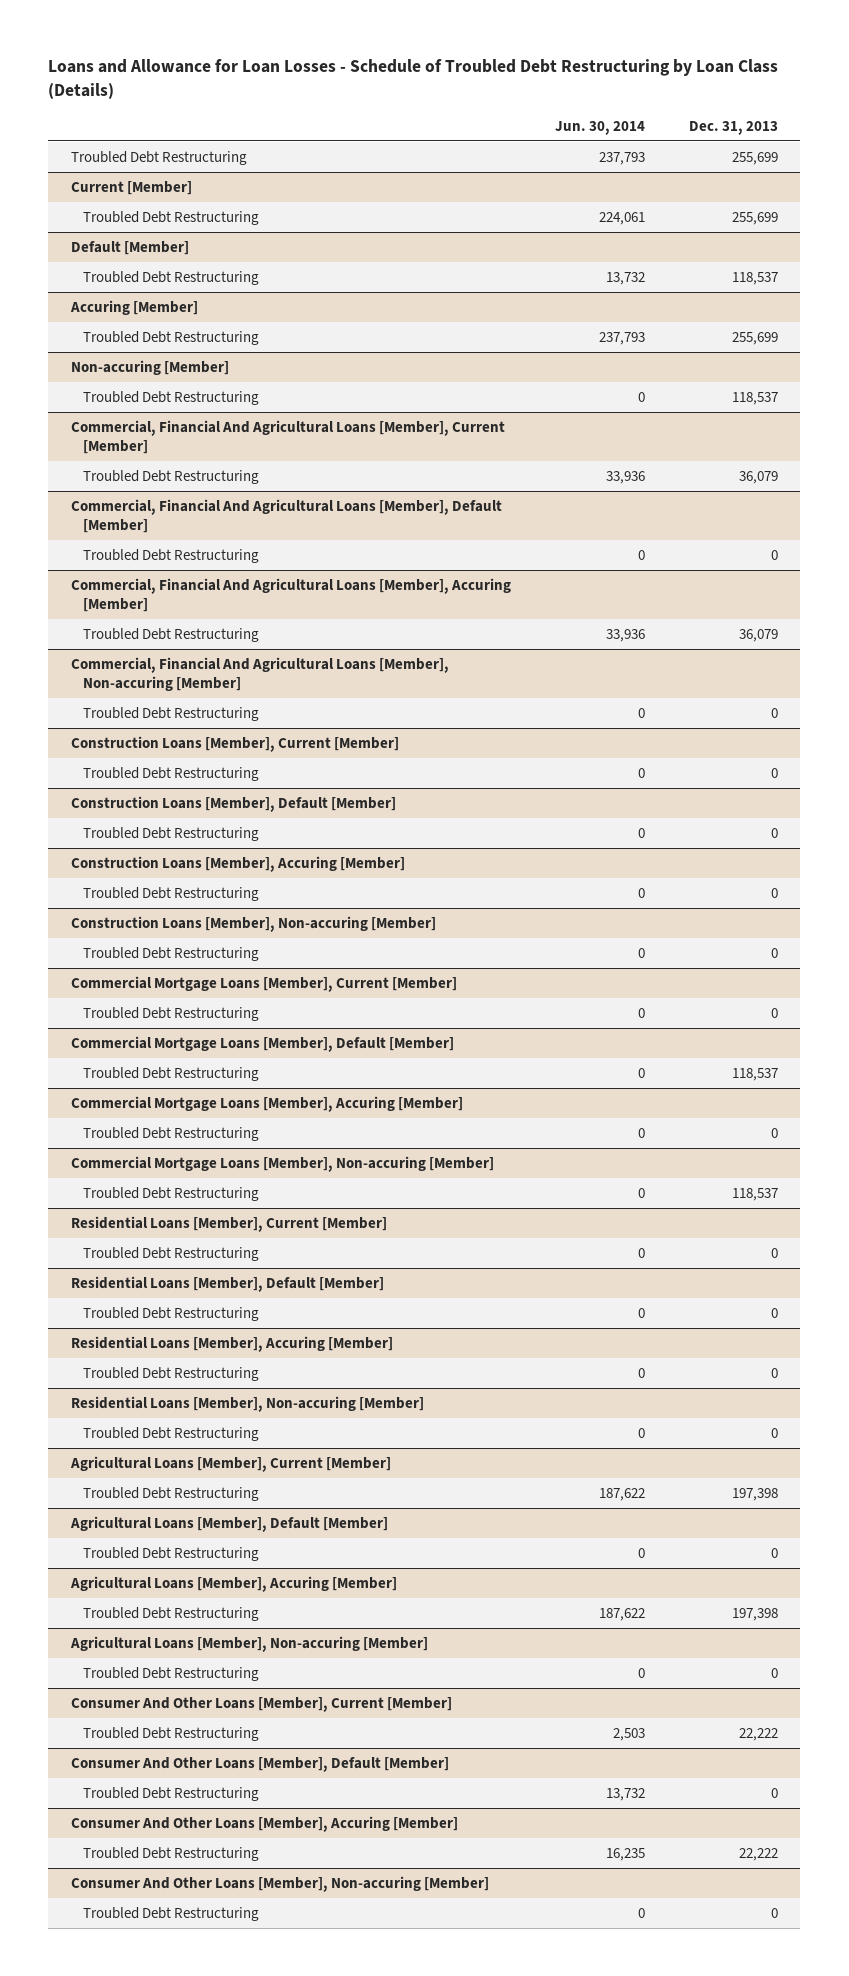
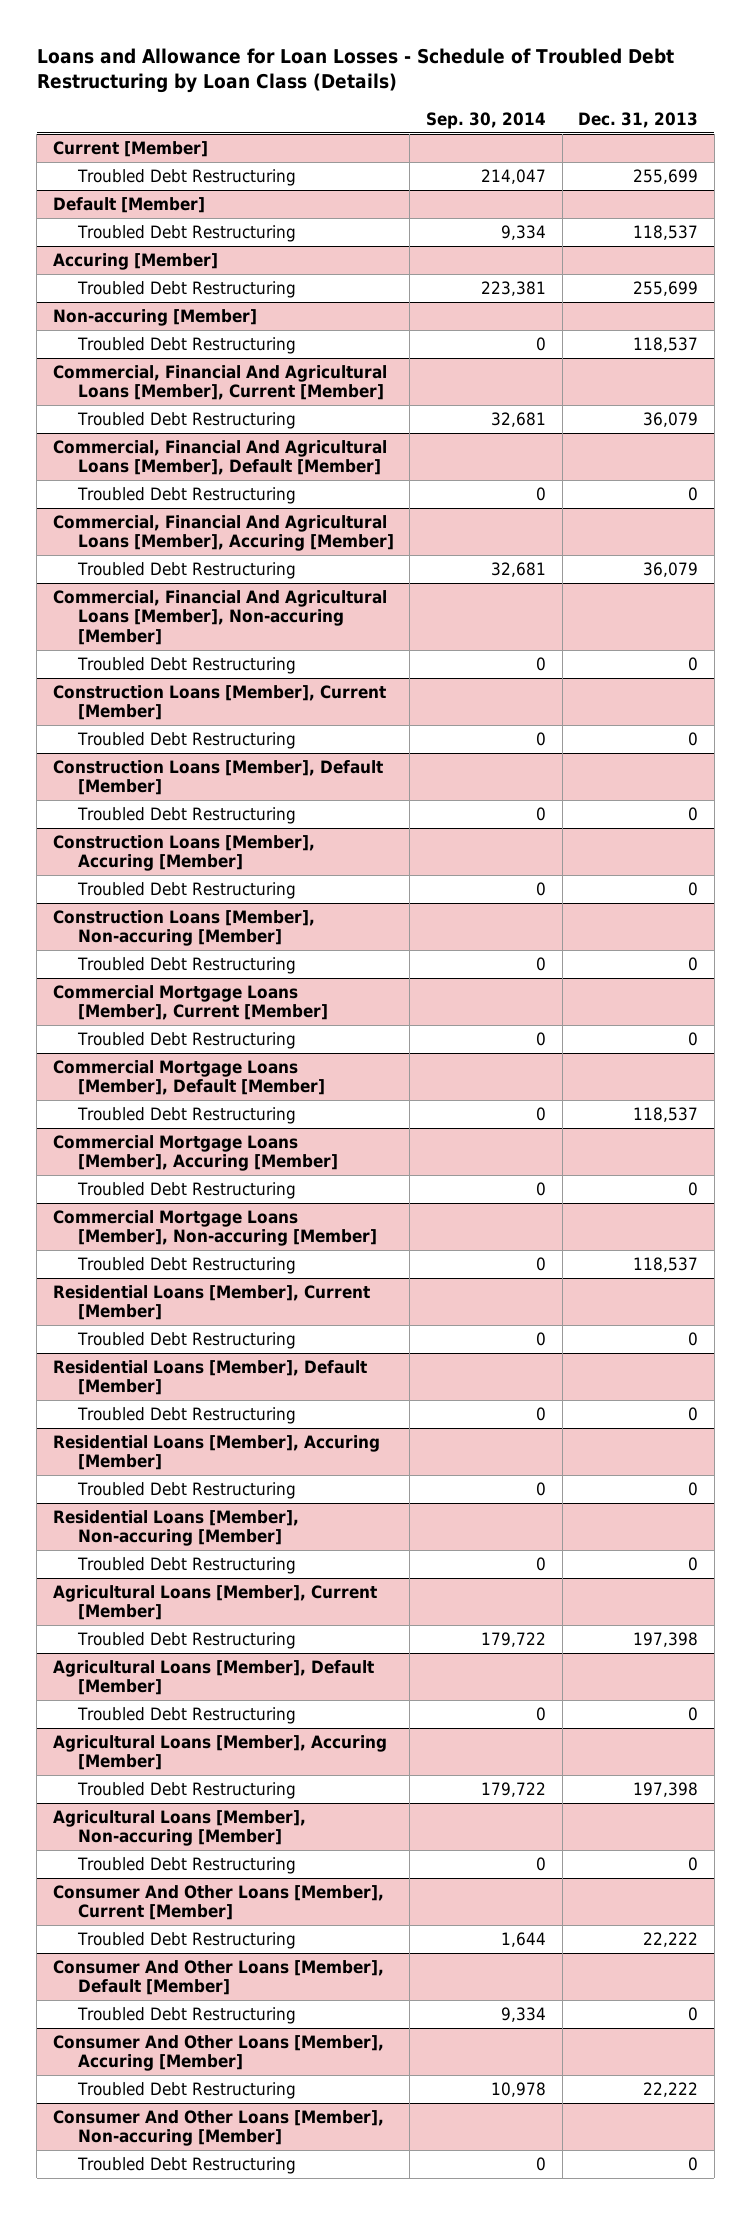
- | Jun. 30, 2014 | Dec. 31, 2013
+ | Sep. 30, 2014 | Dec. 31, 2013
- Troubled Debt Restructuring | 237,793 | 255,699

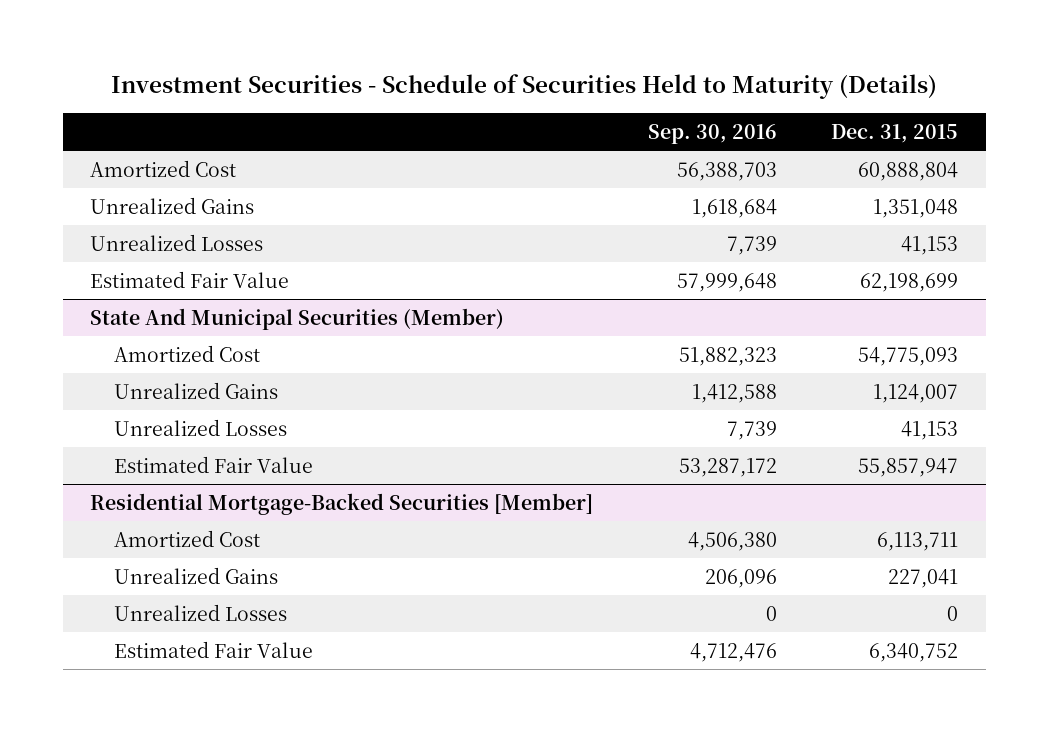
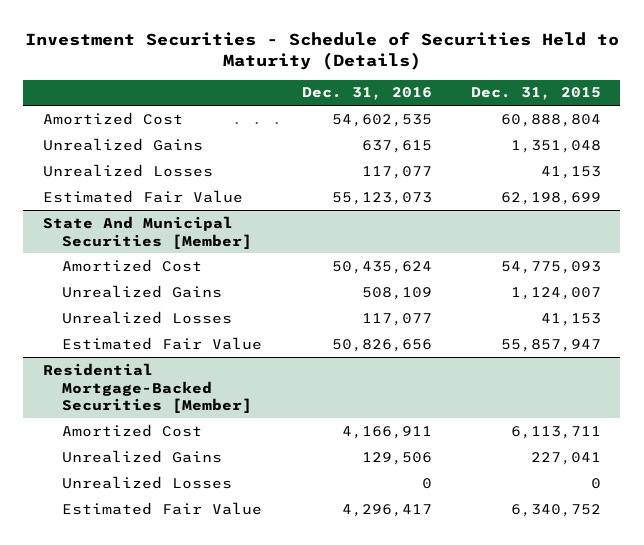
- | Sep. 30, 2016 | Dec. 31, 2015
+ | Dec. 31, 2016 | Dec. 31, 2015
- State And Municipal Securities (Member)
+ State And Municipal Securities [Member]

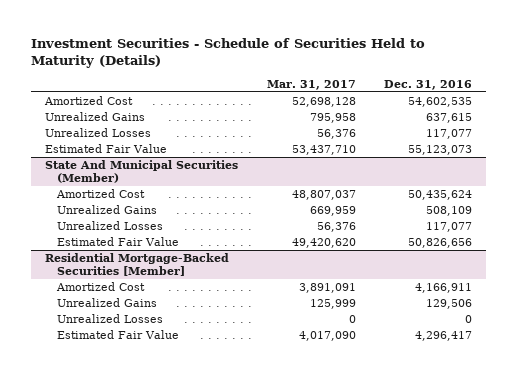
- | Dec. 31, 2016 | Dec. 31, 2015
+ | Mar. 31, 2017 | Dec. 31, 2016
- State And Municipal Securities [Member]
+ State And Municipal Securities (Member)

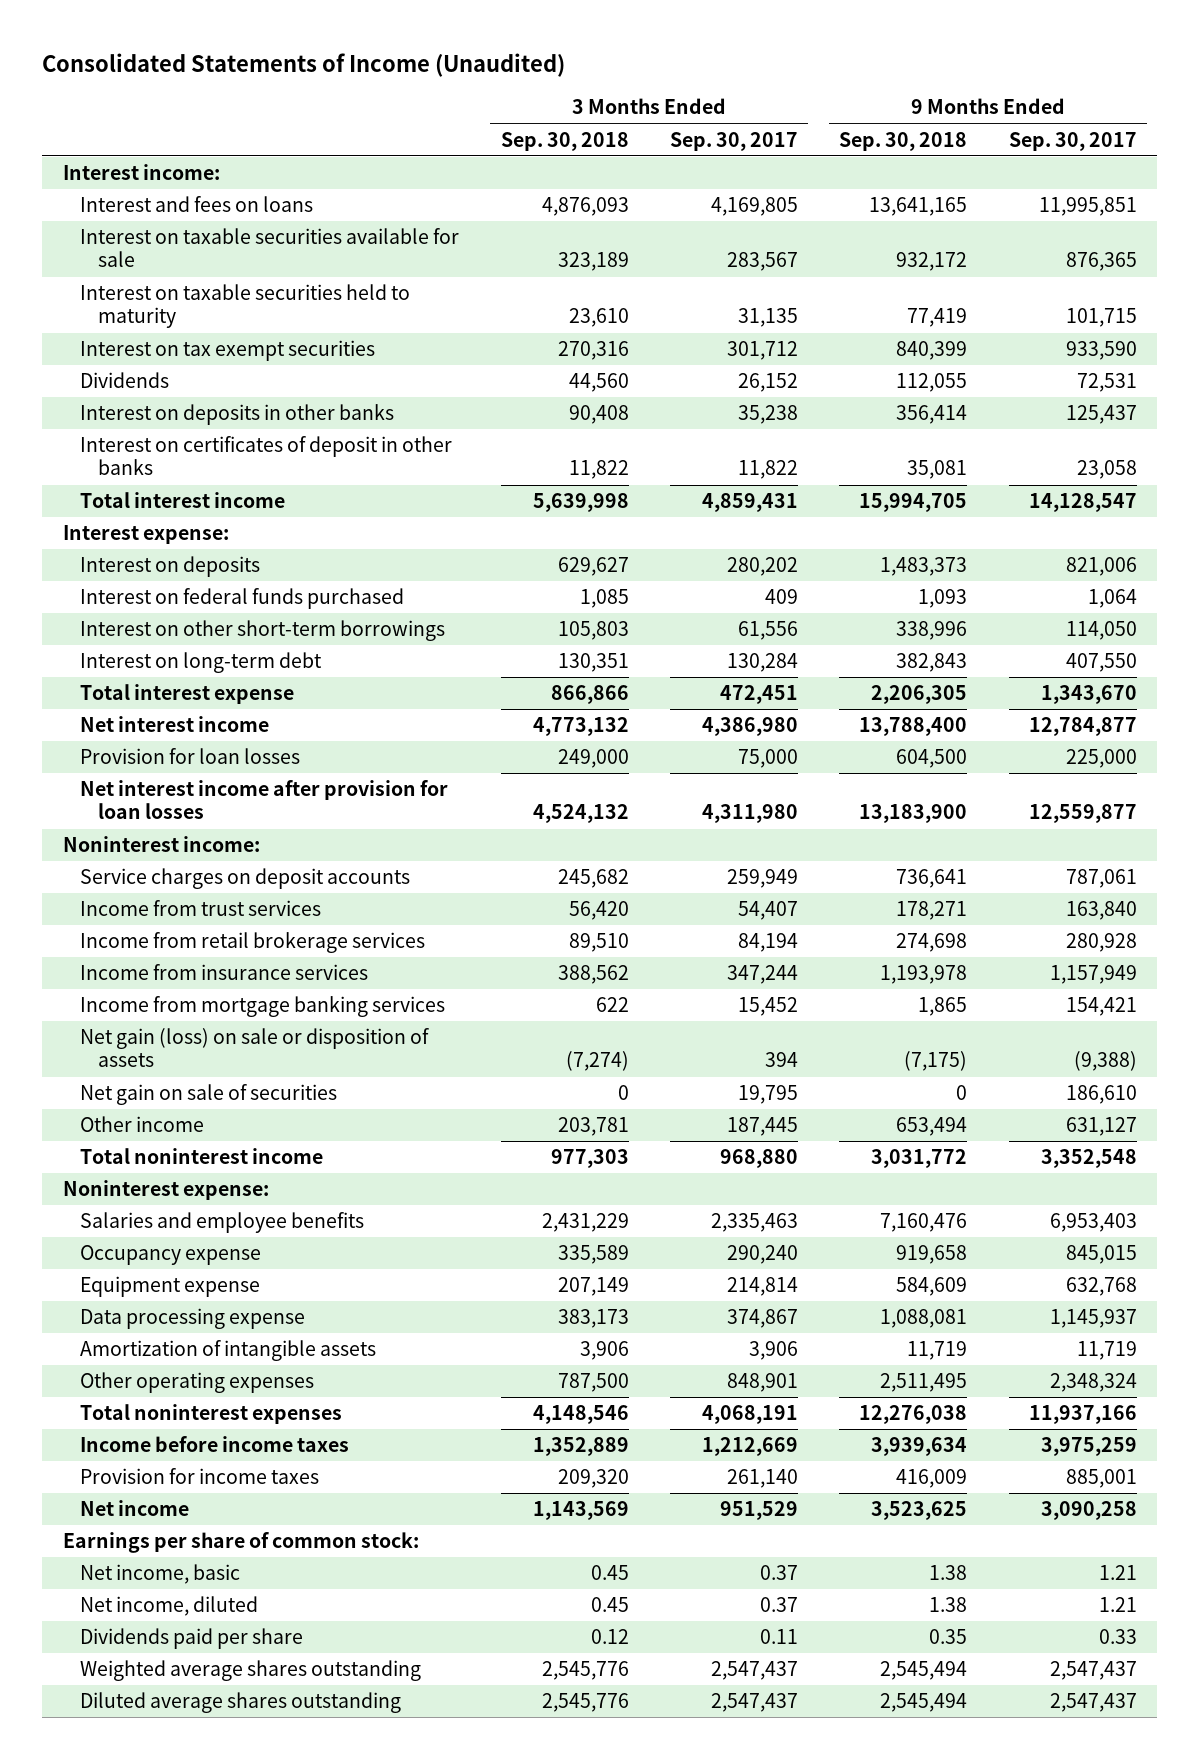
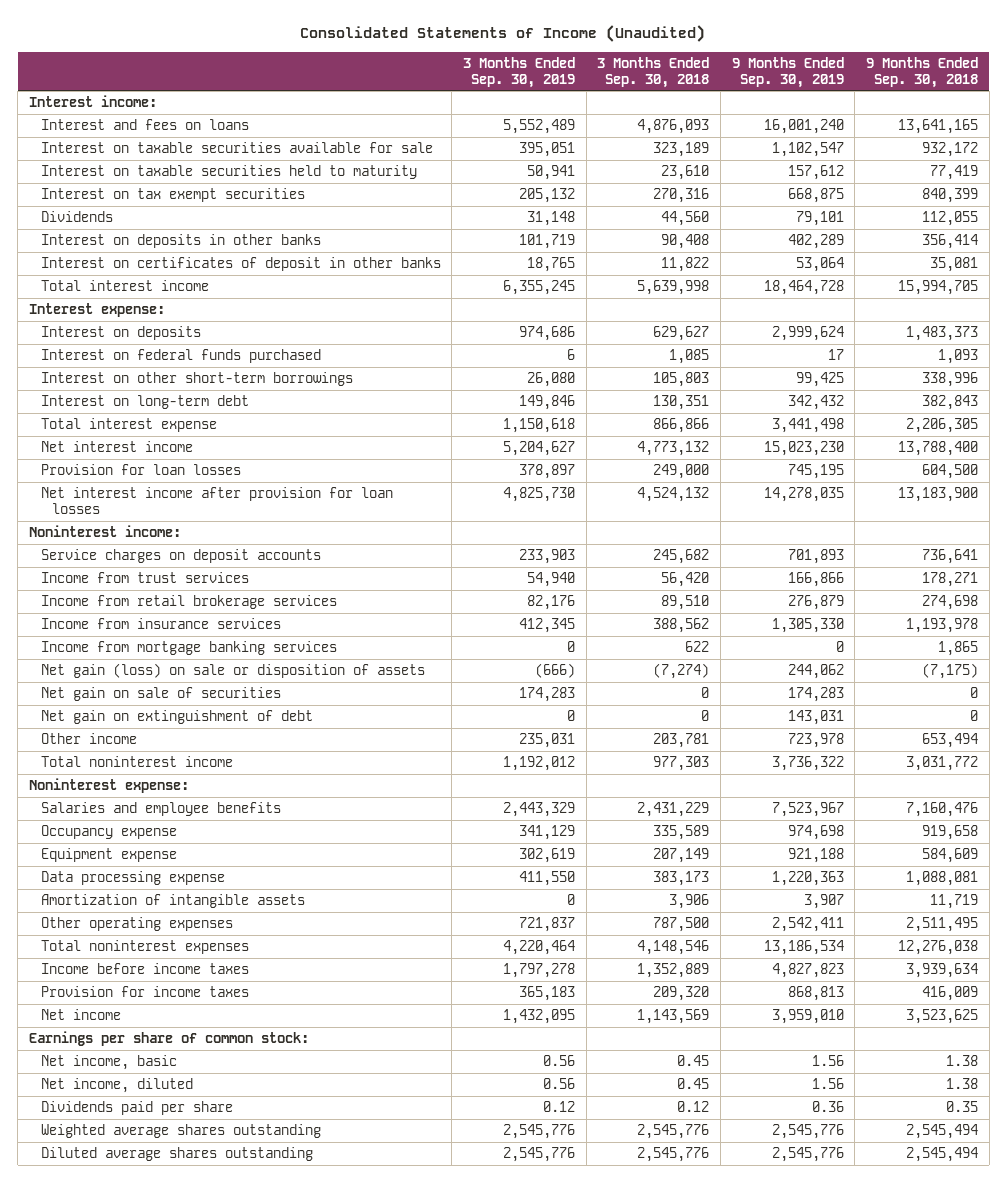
- | 3 Months Ended Sep. 30, 2018 | 3 Months Ended Sep. 30, 2017 | 9 Months Ended Sep. 30, 2018 | 9 Months Ended Sep. 30, 2017
+ | 3 Months Ended Sep. 30, 2019 | 3 Months Ended Sep. 30, 2018 | 9 Months Ended Sep. 30, 2019 | 9 Months Ended Sep. 30, 2018
+ Net gain on extinguishment of debt | 0 | 0 | 143,031 | 0

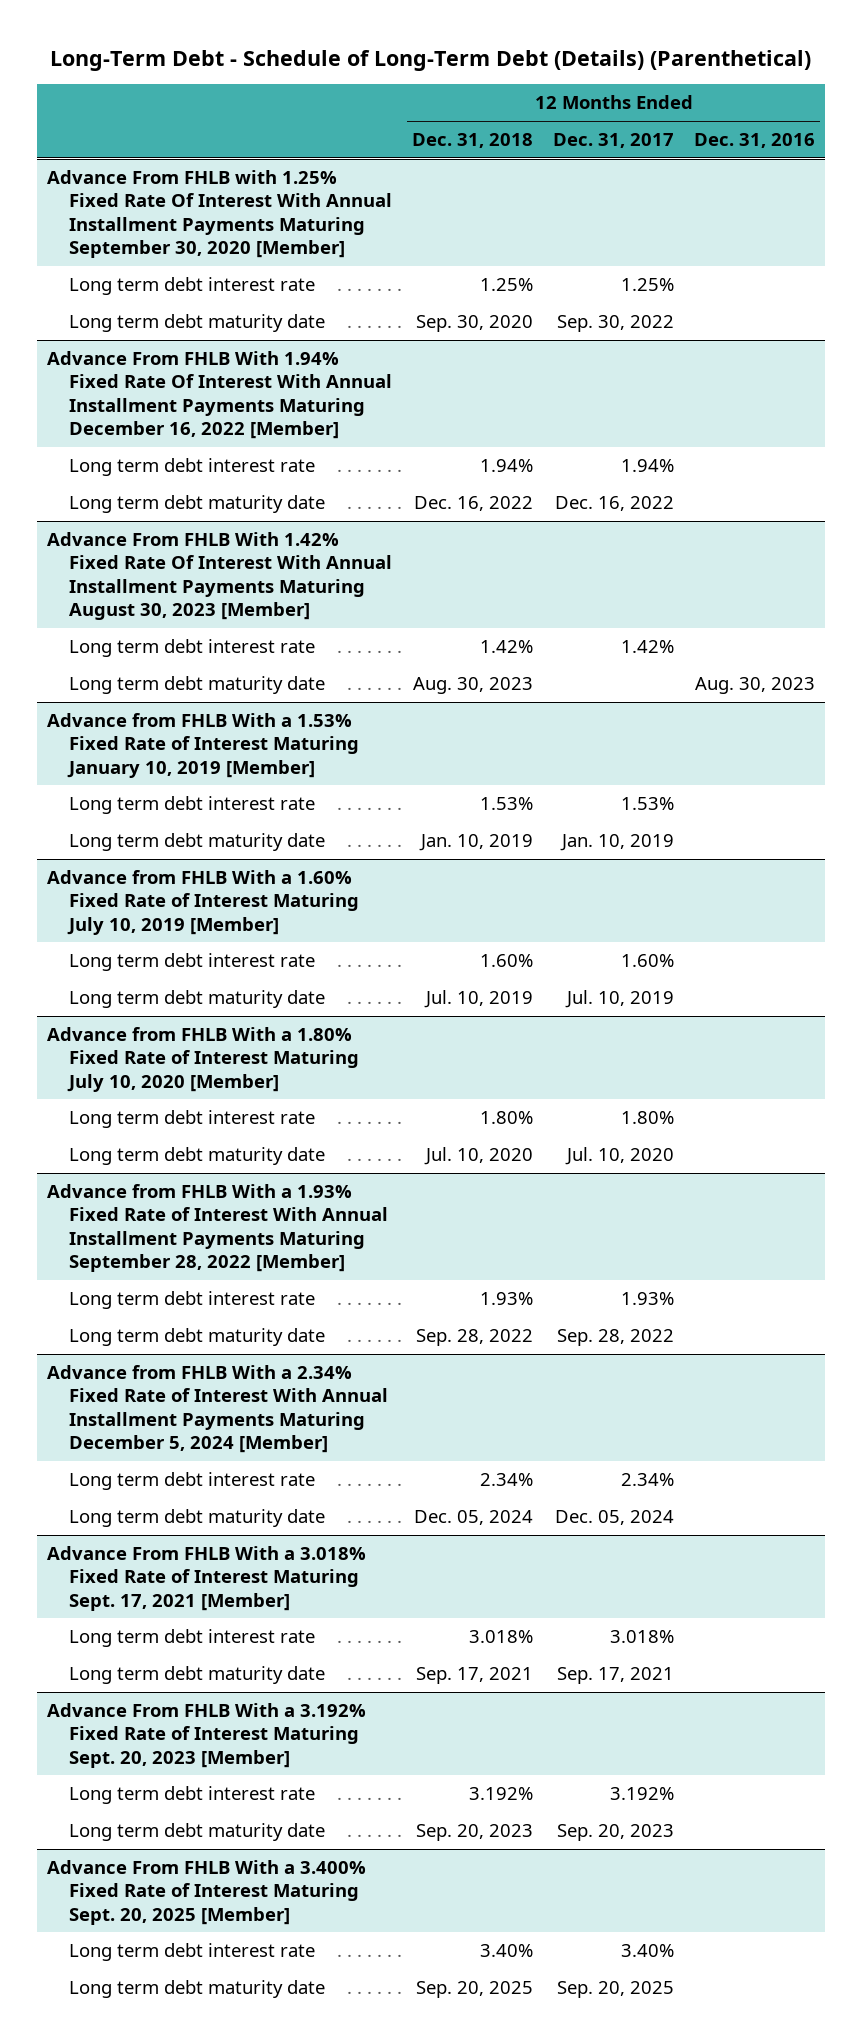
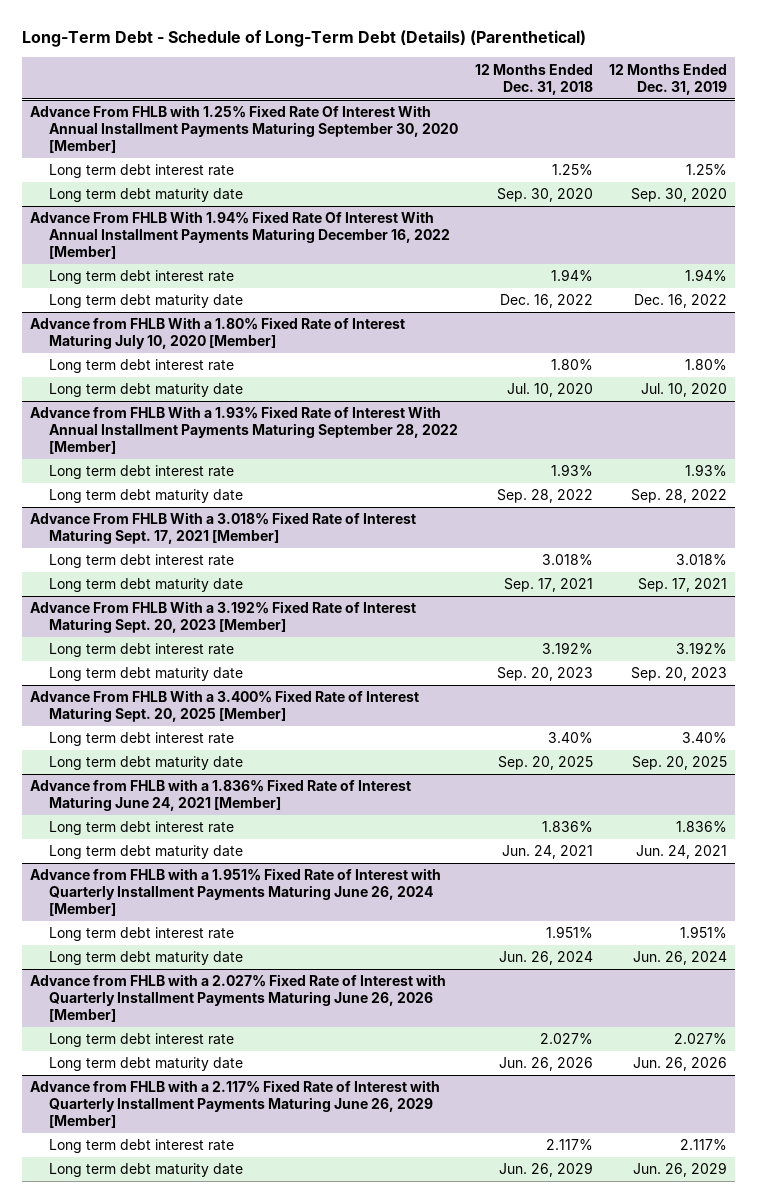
- | 12 Months Ended Dec. 31, 2018 | 12 Months Ended Dec. 31, 2017 | 12 Months Ended Dec. 31, 2016
+ | 12 Months Ended Dec. 31, 2018 | 12 Months Ended Dec. 31, 2019
- Advance From FHLB With 1.42% Fixed Rate Of Interest With Annual Installment Payments Maturing August 30, 2023 [Member]
- Long term debt interest rate | 1.42% | 1.42% |
- Long term debt maturity date | Aug. 30, 2023 | | Aug. 30, 2023
- Advance from FHLB With a 1.53% Fixed Rate of Interest Maturing January 10, 2019 [Member]
- Long term debt interest rate | 1.53% | 1.53% |
- Long term debt maturity date | Jan. 10, 2019 | Jan. 10, 2019 |
- Advance from FHLB With a 1.60% Fixed Rate of Interest Maturing July 10, 2019 [Member]
- Long term debt interest rate | 1.60% | 1.60% |
- Long term debt maturity date | Jul. 10, 2019 | Jul. 10, 2019 |
- Advance from FHLB With a 2.34% Fixed Rate of Interest With Annual Installment Payments Maturing December 5, 2024 [Member]
- Long term debt interest rate | 2.34% | 2.34% |
- Long term debt maturity date | Dec. 05, 2024 | Dec. 05, 2024 |
+ Advance from FHLB with a 1.836% Fixed Rate of Interest Maturing June 24, 2021 [Member]
+ Long term debt interest rate | 1.836% | 1.836%
+ Long term debt maturity date | Jun. 24, 2021 | Jun. 24, 2021
+ Advance from FHLB with a 1.951% Fixed Rate of Interest with Quarterly Installment Payments Maturing June 26, 2024 [Member]
+ Long term debt interest rate | 1.951% | 1.951%
+ Long term debt maturity date | Jun. 26, 2024 | Jun. 26, 2024
+ Advance from FHLB with a 2.027% Fixed Rate of Interest with Quarterly Installment Payments Maturing June 26, 2026 [Member]
+ Long term debt interest rate | 2.027% | 2.027%
+ Long term debt maturity date | Jun. 26, 2026 | Jun. 26, 2026
+ Advance from FHLB with a 2.117% Fixed Rate of Interest with Quarterly Installment Payments Maturing June 26, 2029 [Member]
+ Long term debt interest rate | 2.117% | 2.117%
+ Long term debt maturity date | Jun. 26, 2029 | Jun. 26, 2029

